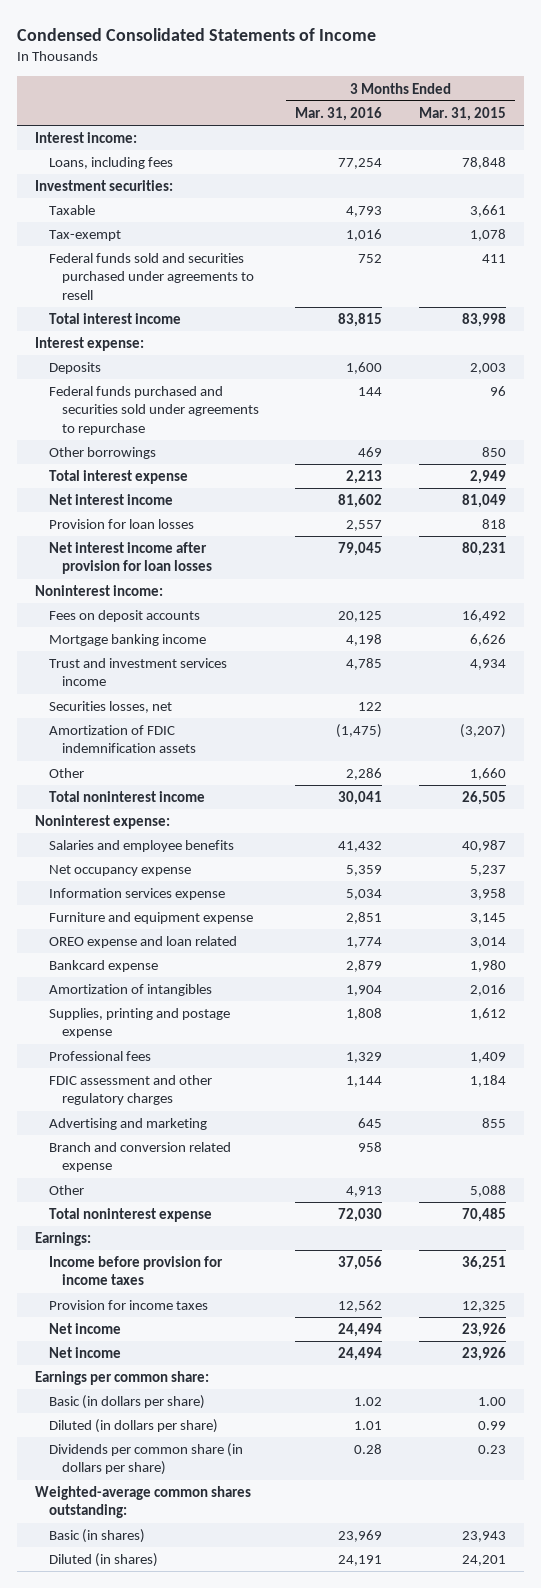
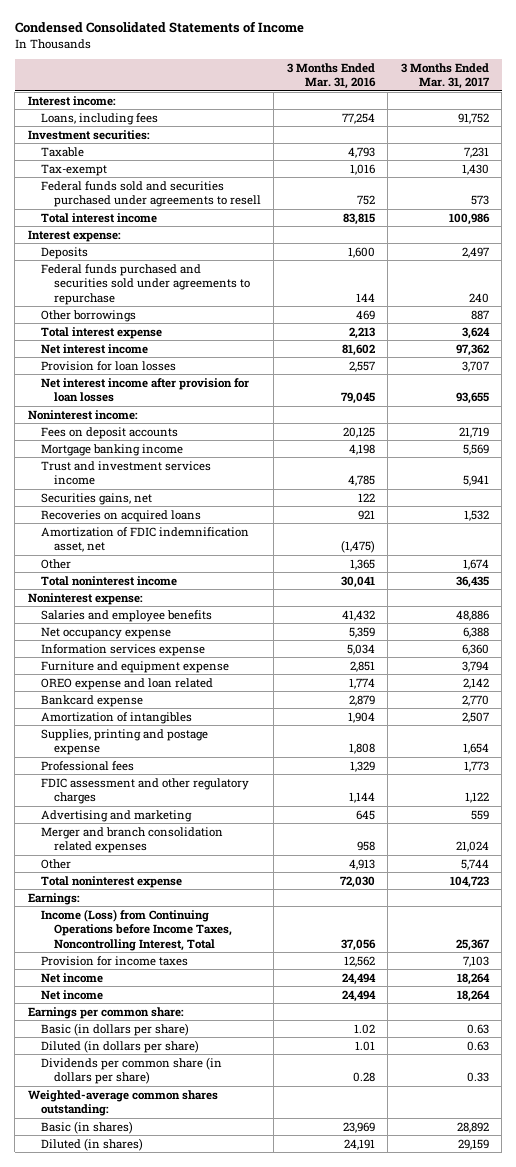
- | 3 Months Ended Mar. 31, 2016 | 3 Months Ended Mar. 31, 2015
+ | 3 Months Ended Mar. 31, 2016 | 3 Months Ended Mar. 31, 2017
- Securities losses, net | 122 |
- Amortization of FDIC indemnification assets | (1,475) | (3,207)
- Other | 2,286 | 1,660
+ Securities gains, net | 122 |
+ Recoveries on acquired loans | 921 | 1,532
+ Amortization of FDIC indemnification asset, net | (1,475) |
+ Other | 1,365 | 1,674
- Branch and conversion related expense | 958 |
+ Merger and branch consolidation related expenses | 958 | 21,024
- Income before provision for income taxes | 37,056 | 36,251
+ Income (Loss) from Continuing Operations before Income Taxes, Noncontrolling Interest, Total | 37,056 | 25,367

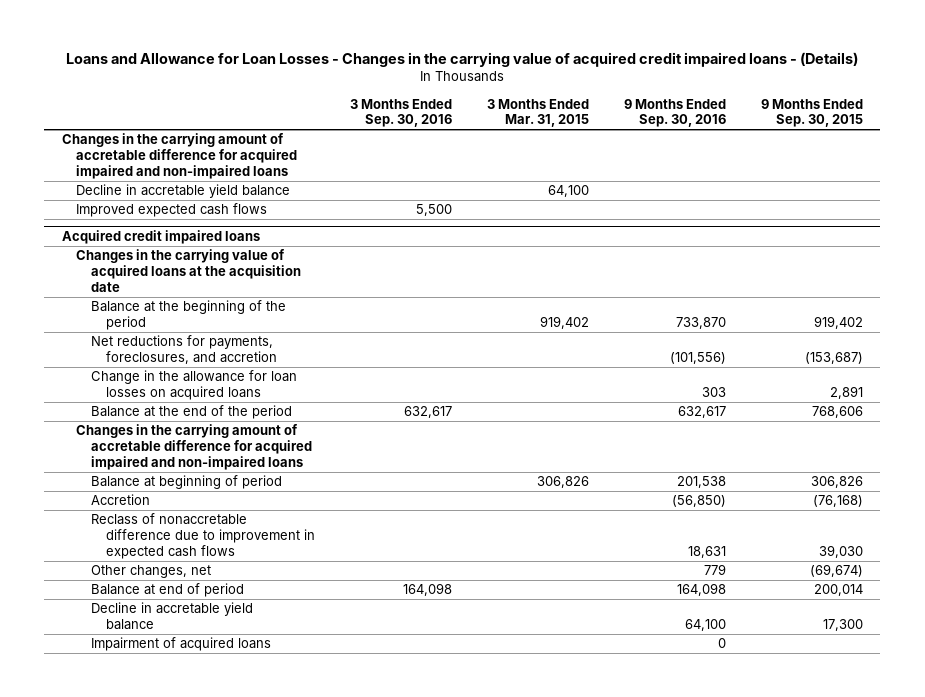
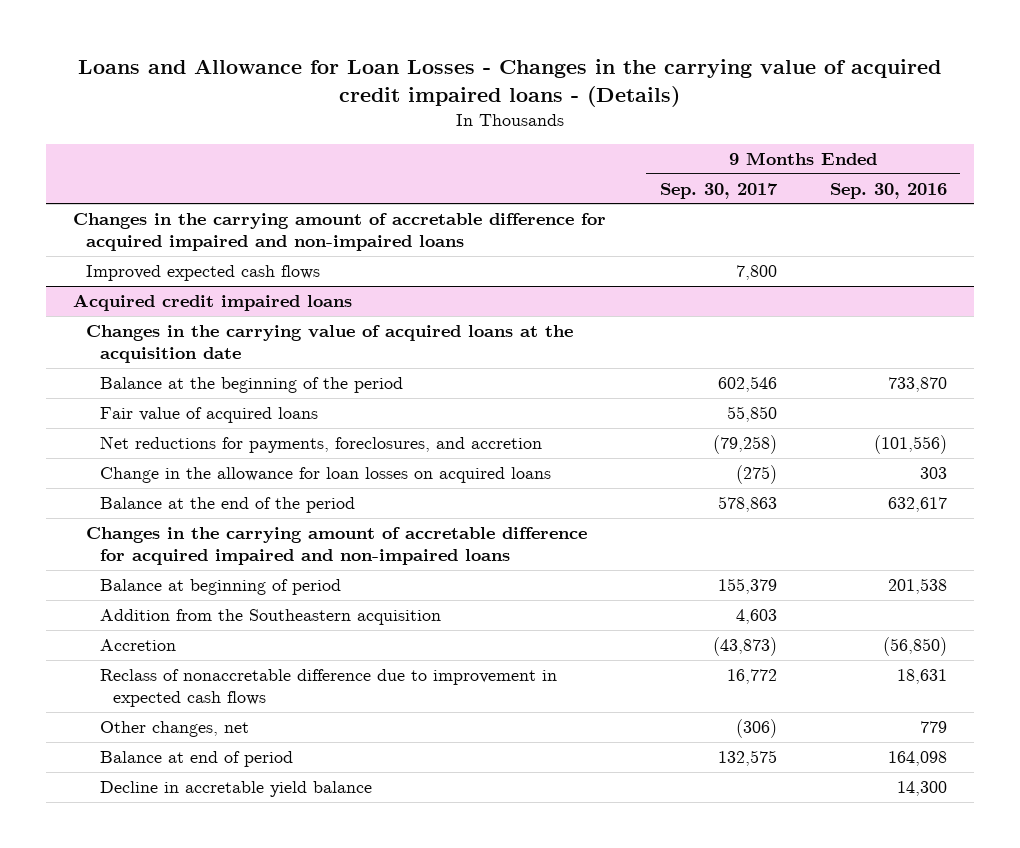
- | 3 Months Ended Sep. 30, 2016 | 3 Months Ended Mar. 31, 2015 | 9 Months Ended Sep. 30, 2016 | 9 Months Ended Sep. 30, 2015
+ | 9 Months Ended Sep. 30, 2017 | 9 Months Ended Sep. 30, 2016
- Decline in accretable yield balance | | 64,100 | |
@ Acquired credit impaired loans
+ Fair value of acquired loans | 55,850 |
+ Addition from the Southeastern acquisition | 4,603 |
- Decline in accretable yield balance | | | 64,100 | 17,300
- Impairment of acquired loans | | | 0 |
+ Decline in accretable yield balance | | 14,300

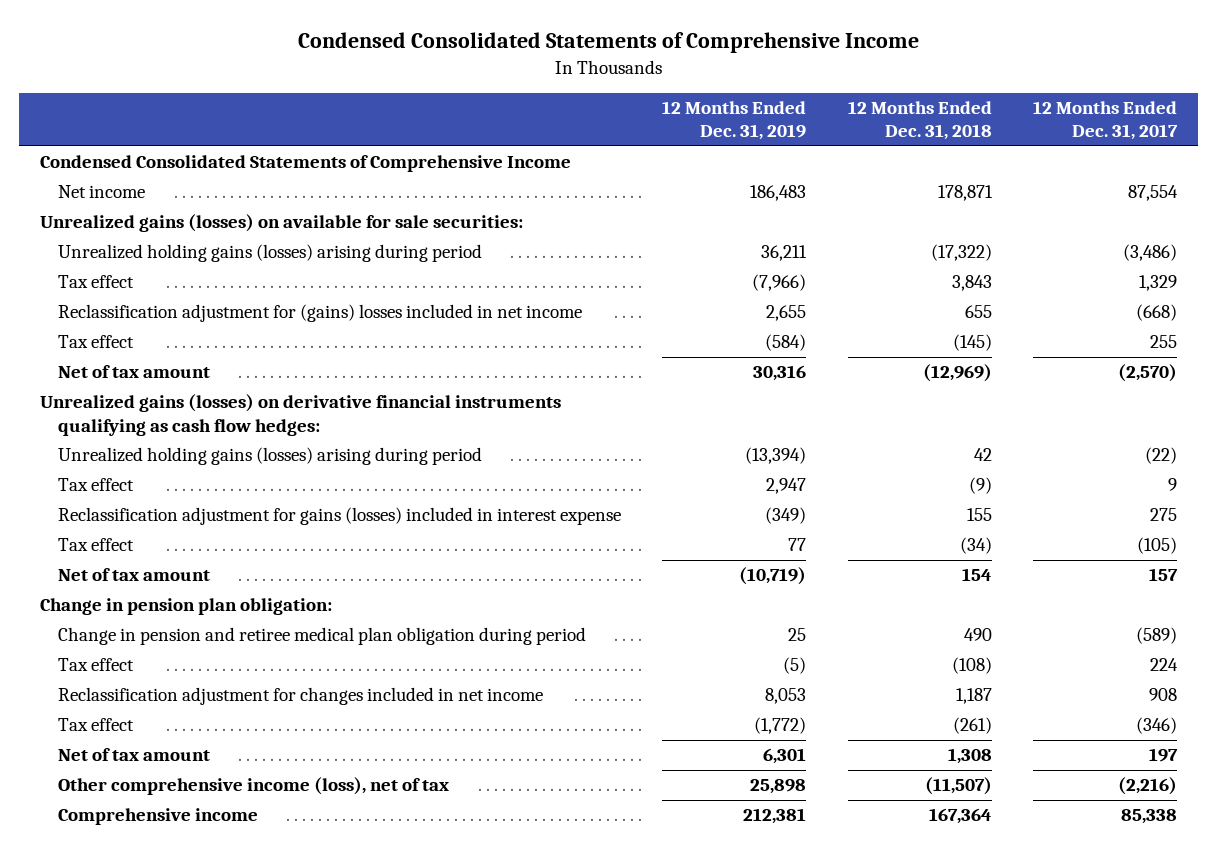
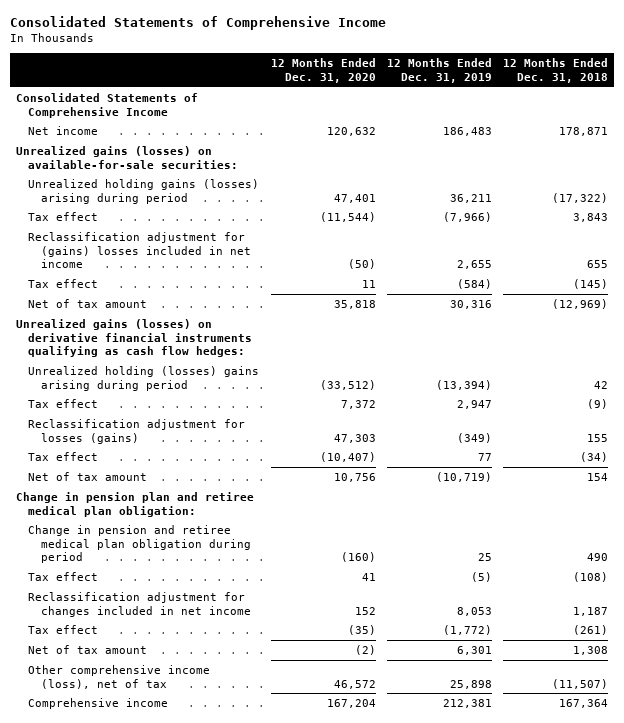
- Condensed Consolidated Statements of Comprehensive Income
+ Consolidated Statements of Comprehensive Income
- | 12 Months Ended Dec. 31, 2019 | 12 Months Ended Dec. 31, 2018 | 12 Months Ended Dec. 31, 2017
+ | 12 Months Ended Dec. 31, 2020 | 12 Months Ended Dec. 31, 2019 | 12 Months Ended Dec. 31, 2018
- Condensed Consolidated Statements of Comprehensive Income
+ Consolidated Statements of Comprehensive Income
- Unrealized gains (losses) on available for sale securities:
+ Unrealized gains (losses) on available-for-sale securities:
- Unrealized holding gains (losses) arising during period | (13,394) | 42 | (22)
+ Unrealized holding (losses) gains arising during period | (33,512) | (13,394) | 42
- Reclassification adjustment for gains (losses) included in interest expense | (349) | 155 | 275
+ Reclassification adjustment for losses (gains) | 47,303 | (349) | 155
- Change in pension plan obligation:
+ Change in pension plan and retiree medical plan obligation:

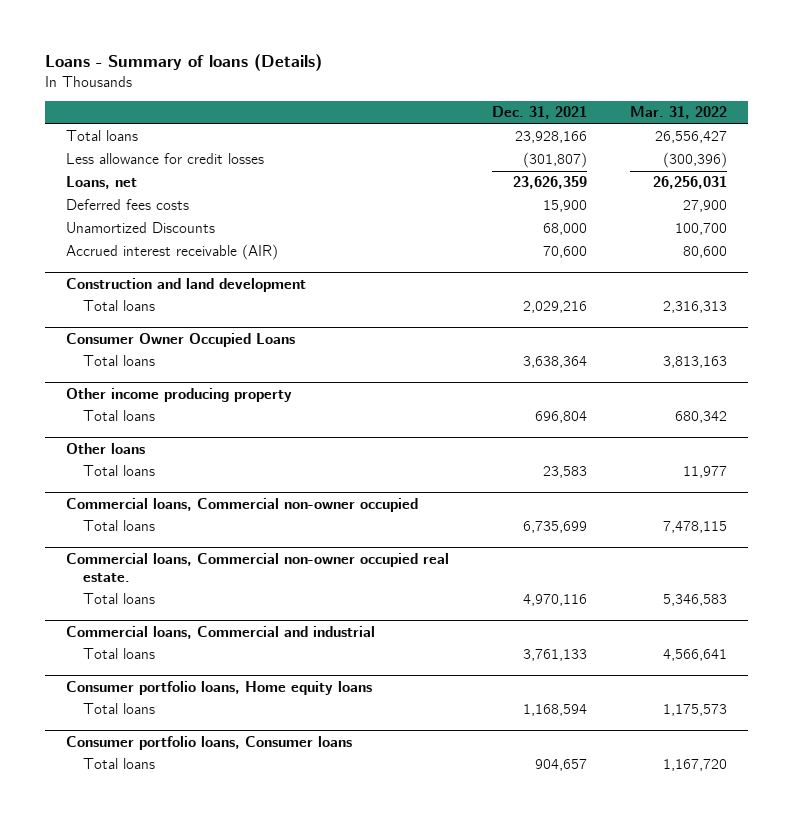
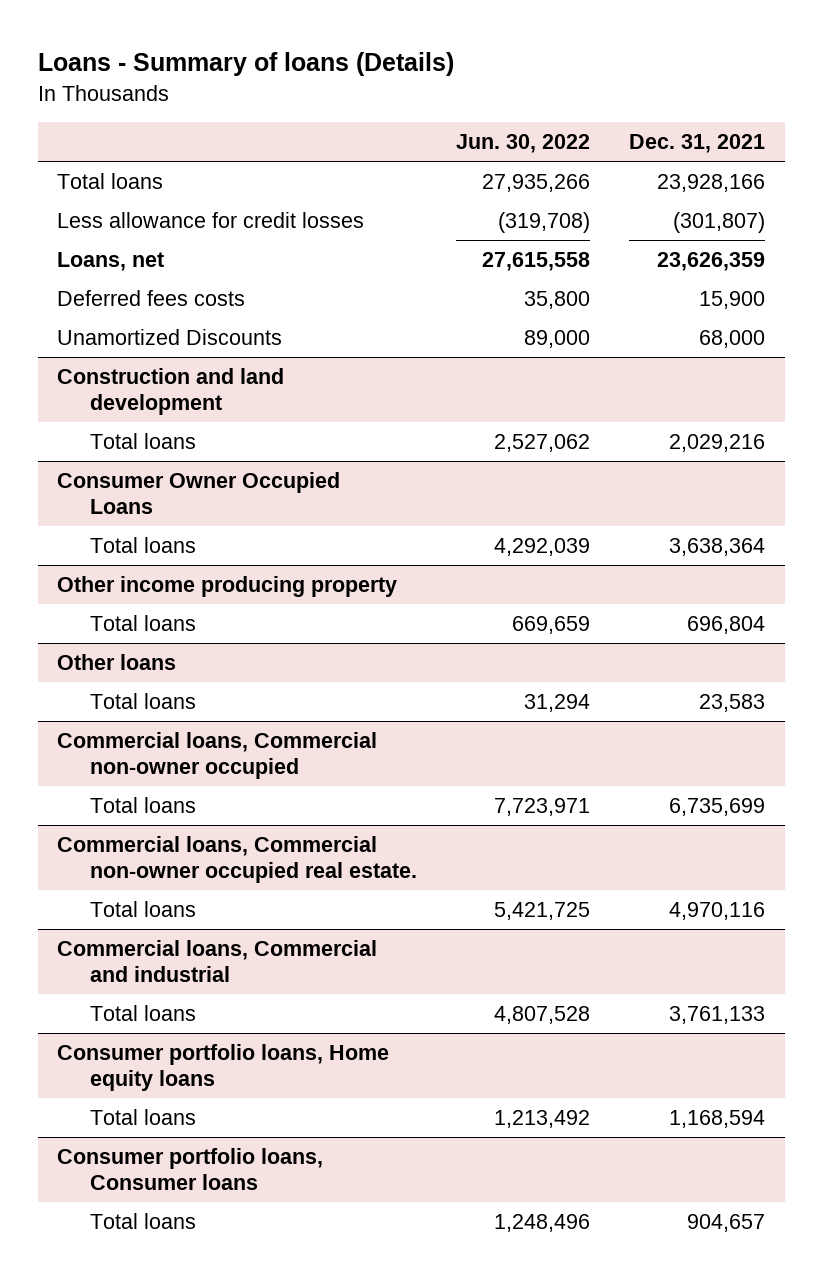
- | Dec. 31, 2021 | Mar. 31, 2022
+ | Jun. 30, 2022 | Dec. 31, 2021
- Accrued interest receivable (AIR) | 70,600 | 80,600

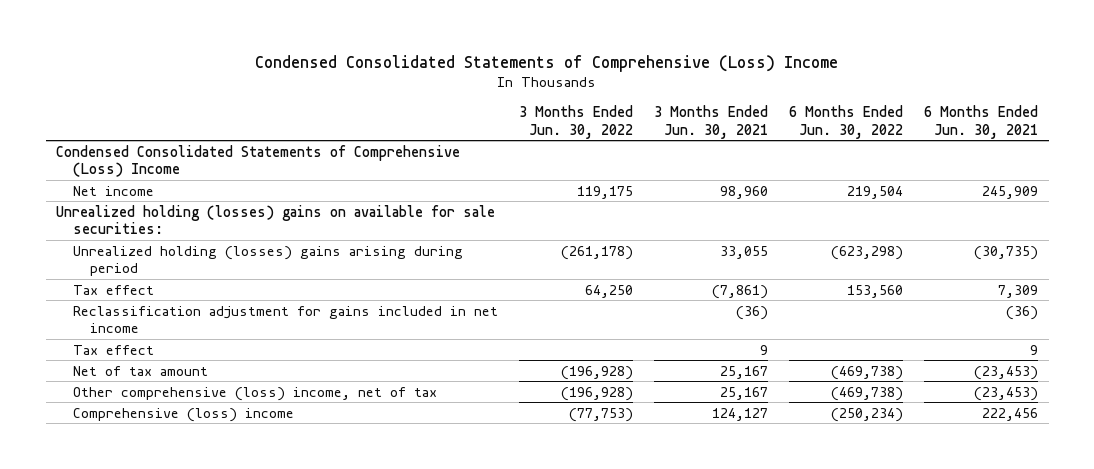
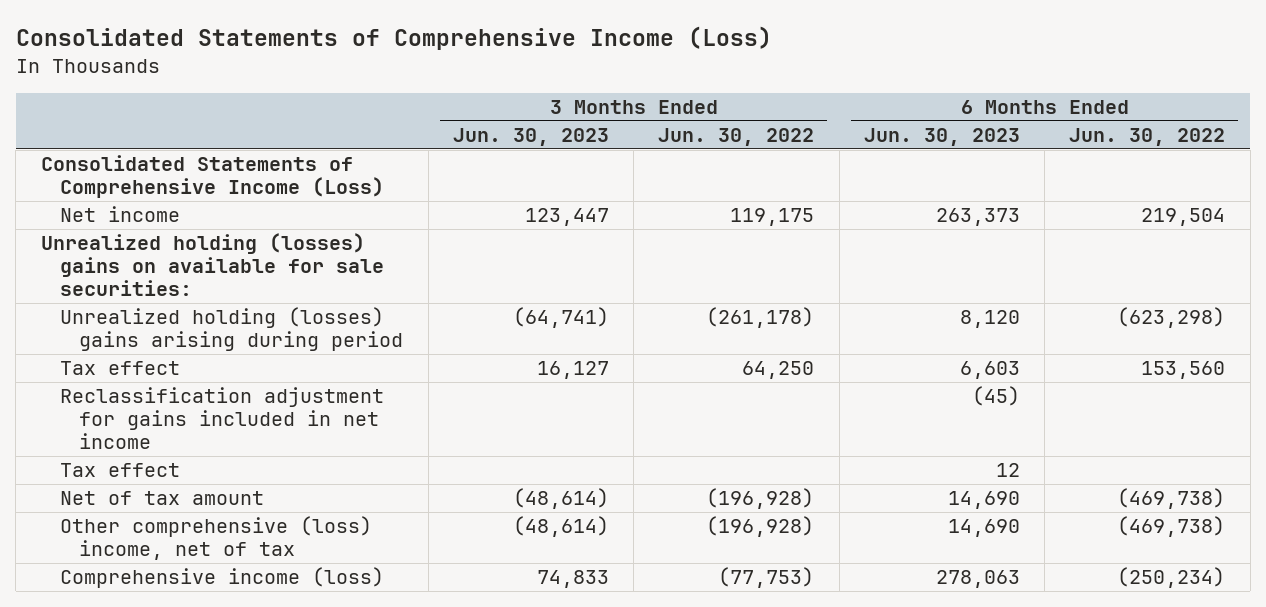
- Condensed Consolidated Statements of Comprehensive (Loss) Income
+ Consolidated Statements of Comprehensive Income (Loss)
- | 3 Months Ended Jun. 30, 2022 | 3 Months Ended Jun. 30, 2021 | 6 Months Ended Jun. 30, 2022 | 6 Months Ended Jun. 30, 2021
+ | 3 Months Ended Jun. 30, 2023 | 3 Months Ended Jun. 30, 2022 | 6 Months Ended Jun. 30, 2023 | 6 Months Ended Jun. 30, 2022
- Condensed Consolidated Statements of Comprehensive (Loss) Income
+ Consolidated Statements of Comprehensive Income (Loss)
- Comprehensive (loss) income | (77,753) | 124,127 | (250,234) | 222,456
+ Comprehensive income (loss) | 74,833 | (77,753) | 278,063 | (250,234)

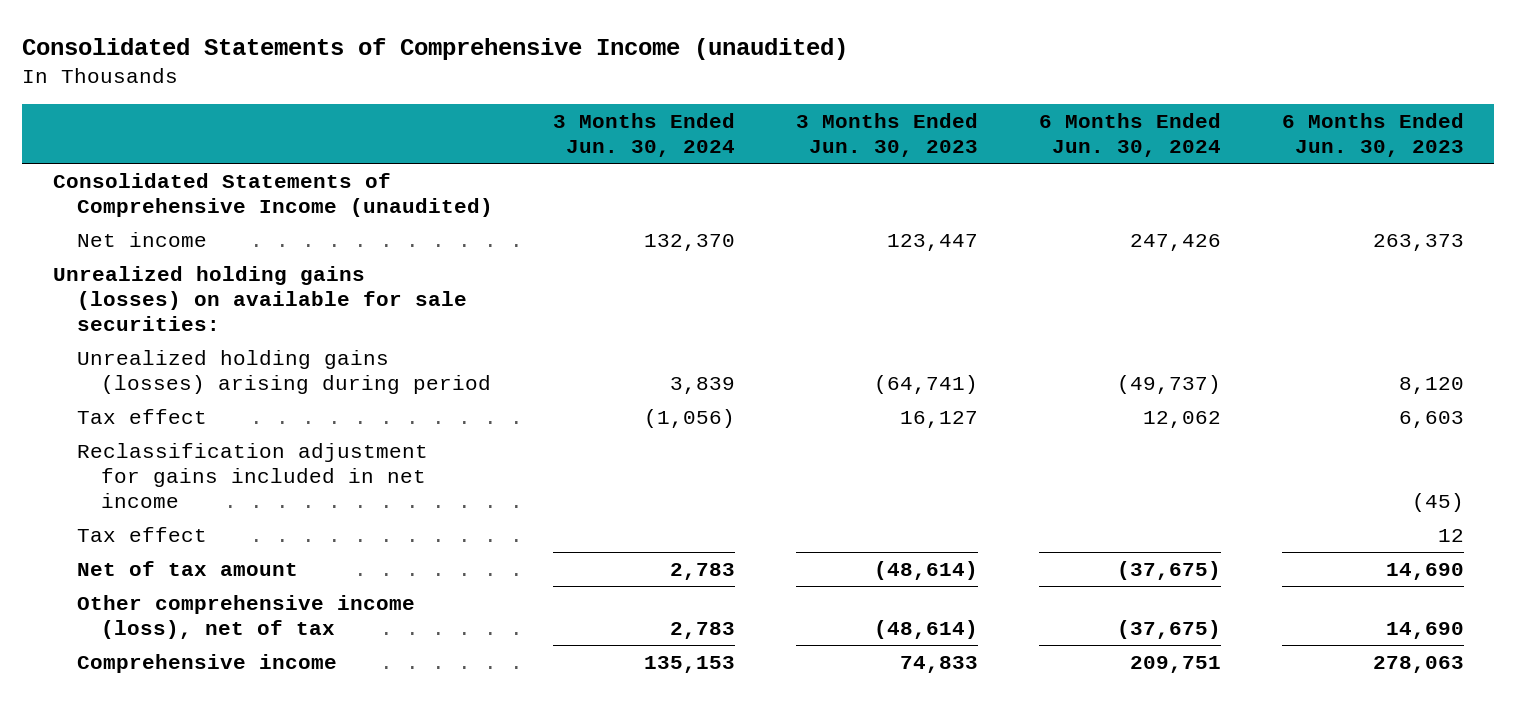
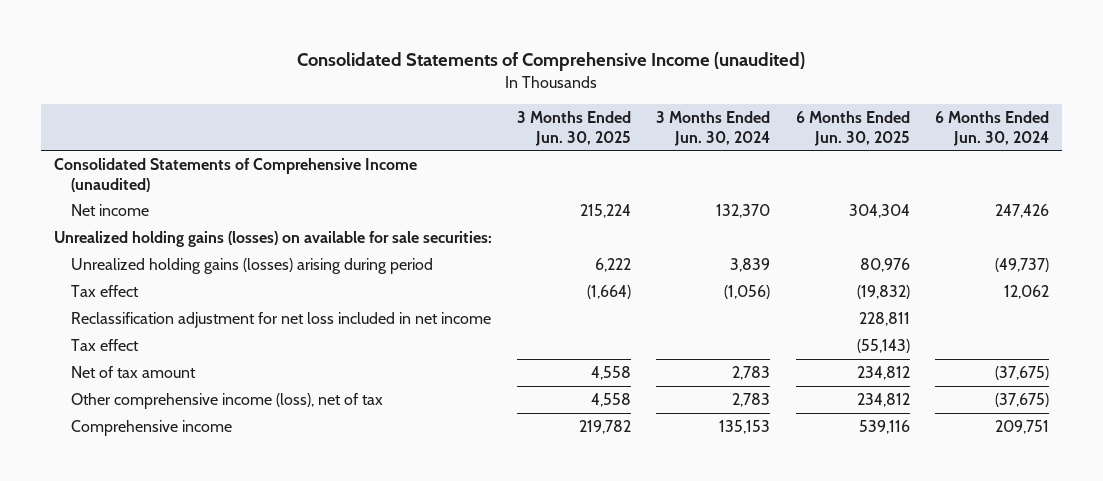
- | 3 Months Ended Jun. 30, 2024 | 3 Months Ended Jun. 30, 2023 | 6 Months Ended Jun. 30, 2024 | 6 Months Ended Jun. 30, 2023
+ | 3 Months Ended Jun. 30, 2025 | 3 Months Ended Jun. 30, 2024 | 6 Months Ended Jun. 30, 2025 | 6 Months Ended Jun. 30, 2024
- Reclassification adjustment for gains included in net income | | | | (45)
+ Reclassification adjustment for net loss included in net income | | | 228,811 |

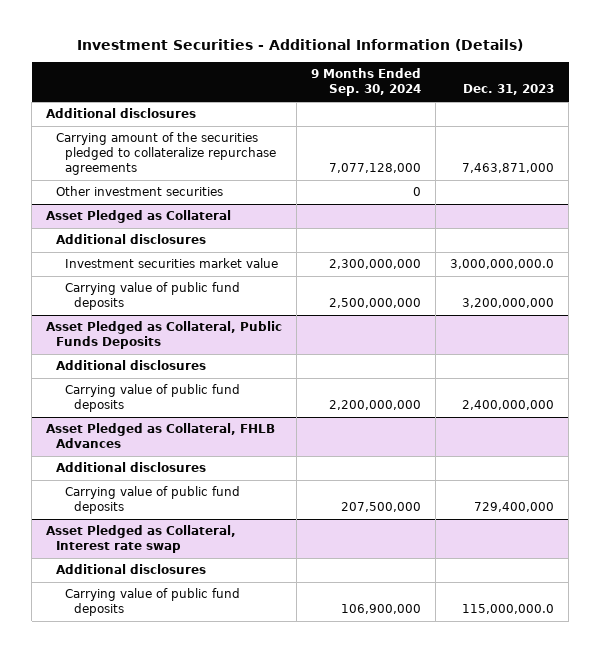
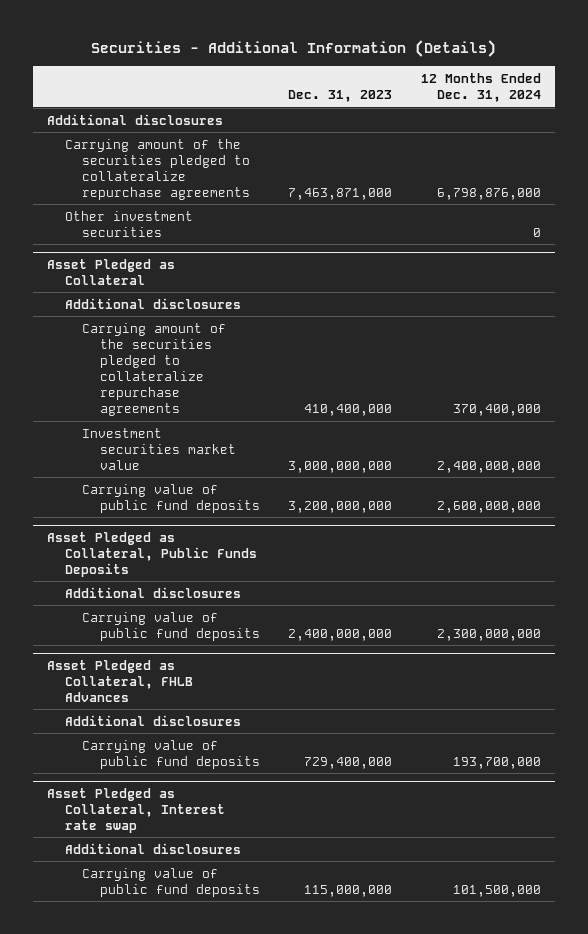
- Investment Securities - Additional Information (Details)
+ Securities - Additional Information (Details)
- | 9 Months Ended Sep. 30, 2024 | Dec. 31, 2023
+ | Dec. 31, 2023 | 12 Months Ended Dec. 31, 2024
@ Asset Pledged as Collateral
- Investment securities market value | 2,300,000,000 | 3,000,000,000.0
+ Carrying amount of the securities pledged to collateralize repurchase agreements | 410,400,000 | 370,400,000
+ Investment securities market value | 3,000,000,000 | 2,400,000,000
@ Asset Pledged as Collateral, Interest rate swap
- Carrying value of public fund deposits | 106,900,000 | 115,000,000.0
+ Carrying value of public fund deposits | 115,000,000 | 101,500,000

